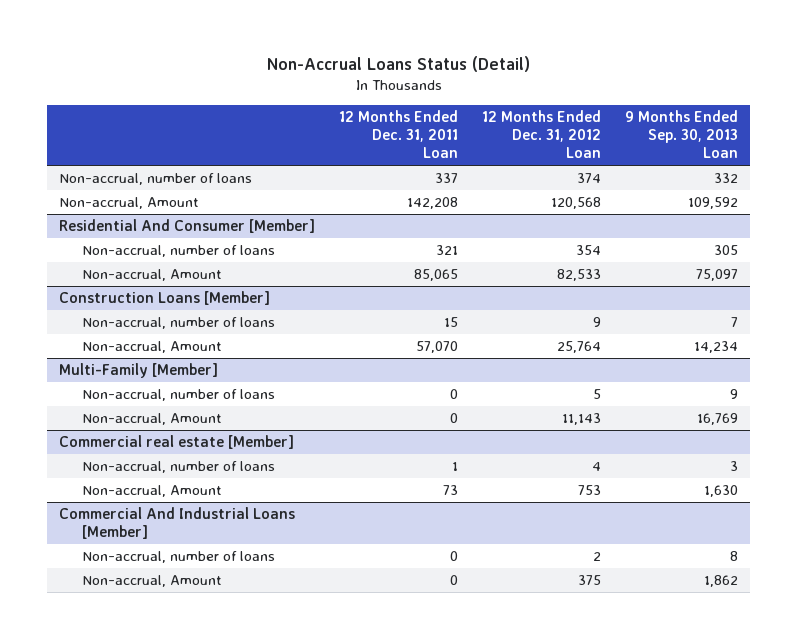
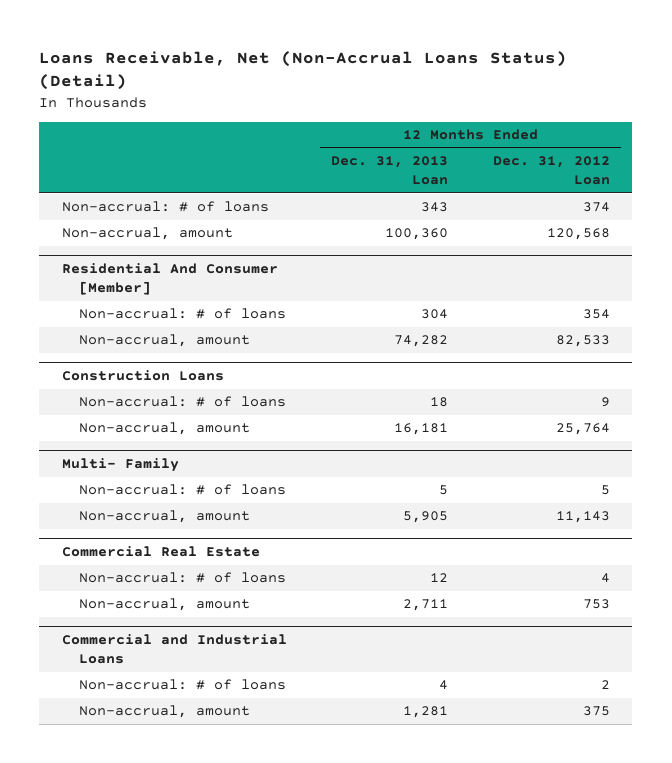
- Non-Accrual Loans Status (Detail)
+ Loans Receivable, Net (Non-Accrual Loans Status) (Detail)
- | 12 Months Ended Dec. 31, 2011 Loan | 12 Months Ended Dec. 31, 2012 Loan | 9 Months Ended Sep. 30, 2013 Loan
+ | 12 Months Ended Dec. 31, 2013 Loan | 12 Months Ended Dec. 31, 2012 Loan
- Non-accrual, number of loans | 337 | 374 | 332
- Non-accrual, Amount | 142,208 | 120,568 | 109,592
+ Non-accrual: # of loans | 343 | 374
+ Non-accrual, amount | 100,360 | 120,568
@ Residential And Consumer [Member]
- Non-accrual, number of loans | 321 | 354 | 305
- Non-accrual, Amount | 85,065 | 82,533 | 75,097
- Construction Loans [Member]
- Non-accrual, number of loans | 15 | 9 | 7
- Non-accrual, Amount | 57,070 | 25,764 | 14,234
- Multi-Family [Member]
- Non-accrual, number of loans | 0 | 5 | 9
- Non-accrual, Amount | 0 | 11,143 | 16,769
- Commercial real estate [Member]
- Non-accrual, number of loans | 1 | 4 | 3
- Non-accrual, Amount | 73 | 753 | 1,630
- Commercial And Industrial Loans [Member]
- Non-accrual, number of loans | 0 | 2 | 8
- Non-accrual, Amount | 0 | 375 | 1,862
@ Residential And Consumer [Member]
+ Non-accrual: # of loans | 304 | 354
+ Non-accrual, amount | 74,282 | 82,533
+ Construction Loans
+ Non-accrual: # of loans | 18 | 9
+ Non-accrual, amount | 16,181 | 25,764
+ Multi- Family
+ Non-accrual: # of loans | 5 | 5
+ Non-accrual, amount | 5,905 | 11,143
+ Commercial Real Estate
+ Non-accrual: # of loans | 12 | 4
+ Non-accrual, amount | 2,711 | 753
+ Commercial and Industrial Loans
+ Non-accrual: # of loans | 4 | 2
+ Non-accrual, amount | 1,281 | 375

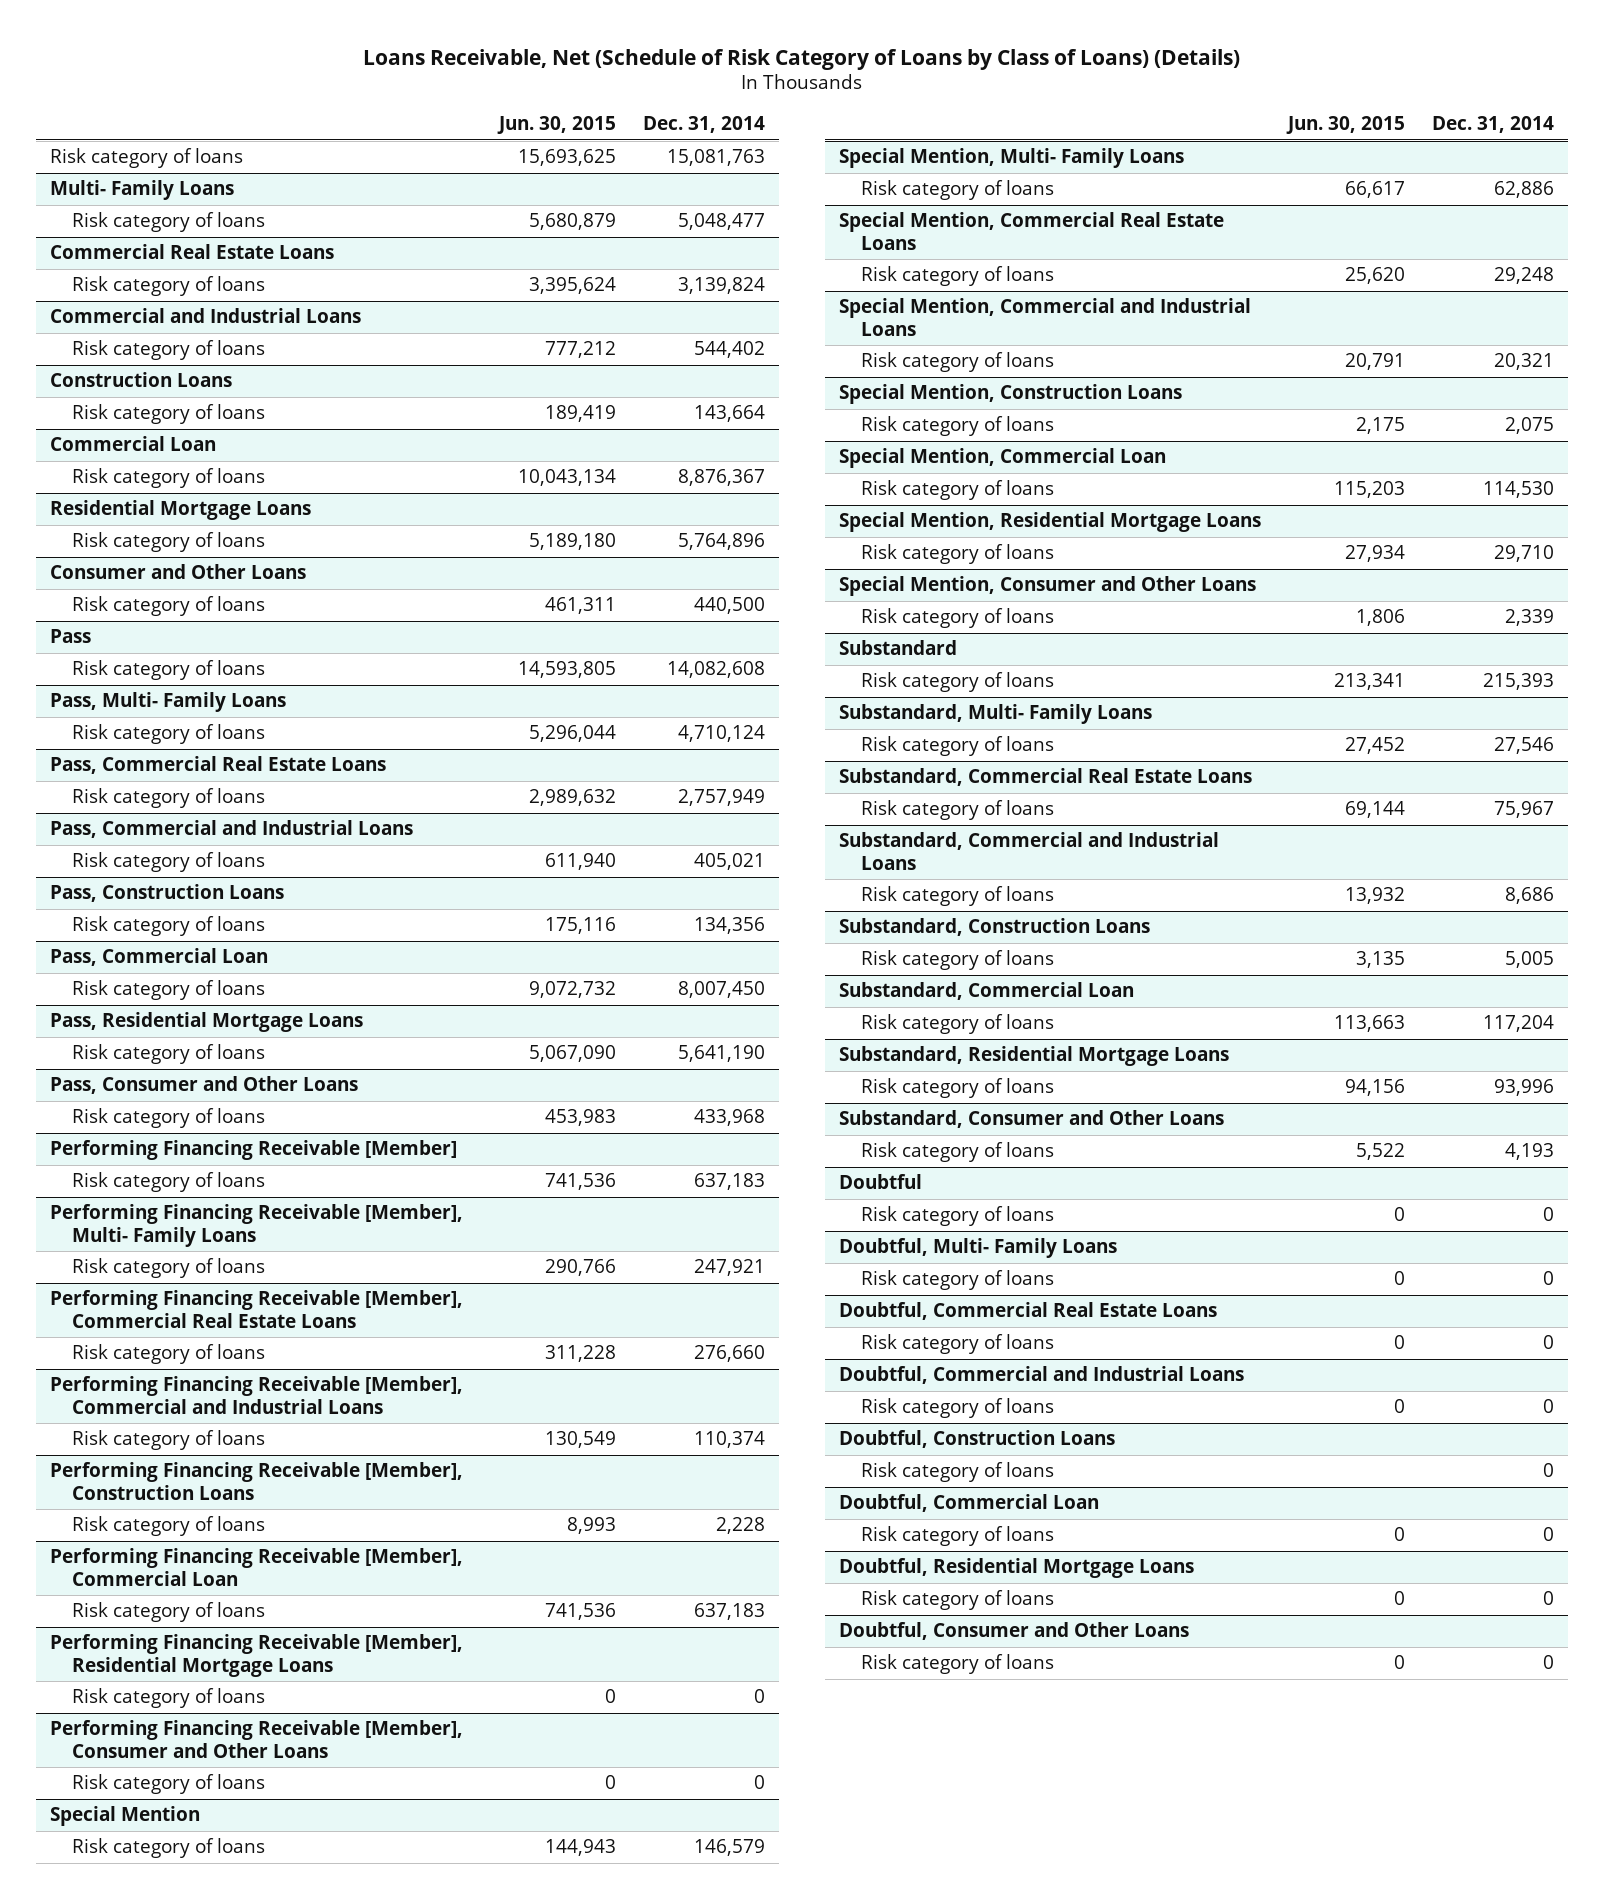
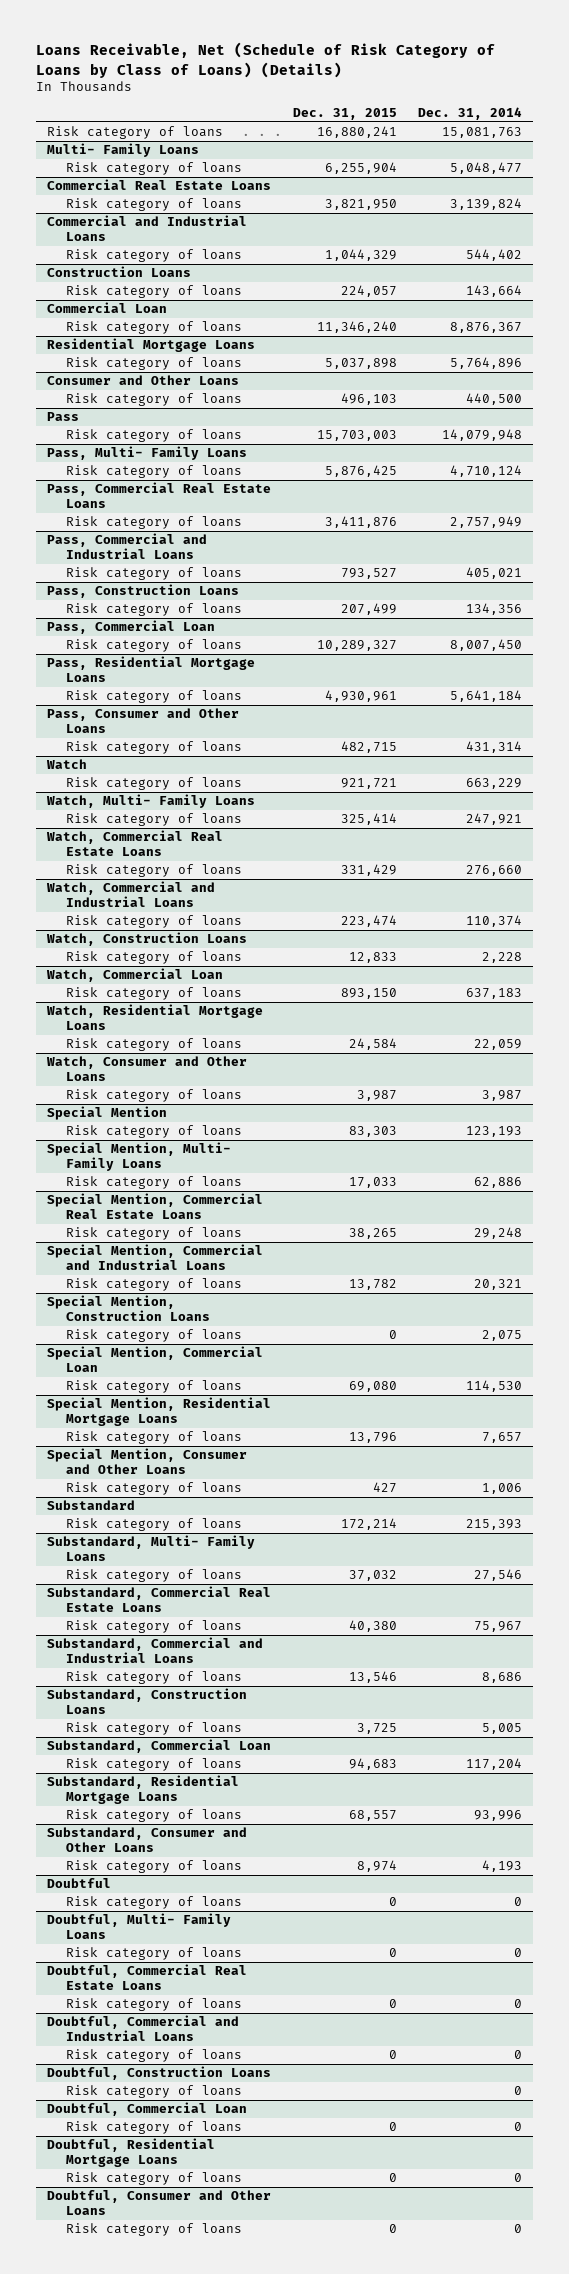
- | Jun. 30, 2015 | Dec. 31, 2014
+ | Dec. 31, 2015 | Dec. 31, 2014
@ Pass
- Risk category of loans | 14,593,805 | 14,082,608
+ Risk category of loans | 15,703,003 | 14,079,948
@ Pass, Residential Mortgage Loans
- Risk category of loans | 5,067,090 | 5,641,190
+ Risk category of loans | 4,930,961 | 5,641,184
@ Pass, Consumer and Other Loans
- Risk category of loans | 453,983 | 433,968
- Performing Financing Receivable [Member]
- Risk category of loans | 741,536 | 637,183
- Performing Financing Receivable [Member], Multi- Family Loans
@ Pass, Consumer and Other Loans
+ Risk category of loans | 482,715 | 431,314
+ Watch
+ Risk category of loans | 921,721 | 663,229
+ Watch, Multi- Family Loans
- Performing Financing Receivable [Member], Commercial Real Estate Loans
+ Watch, Commercial Real Estate Loans
- Performing Financing Receivable [Member], Commercial and Industrial Loans
+ Watch, Commercial and Industrial Loans
- Performing Financing Receivable [Member], Construction Loans
+ Watch, Construction Loans
- Performing Financing Receivable [Member], Commercial Loan
+ Watch, Commercial Loan
- Performing Financing Receivable [Member], Residential Mortgage Loans
- Risk category of loans | 0 | 0
- Performing Financing Receivable [Member], Consumer and Other Loans
- Risk category of loans | 0 | 0
+ Watch, Residential Mortgage Loans
+ Risk category of loans | 24,584 | 22,059
+ Watch, Consumer and Other Loans
+ Risk category of loans | 3,987 | 3,987
@ Special Mention
- Risk category of loans | 144,943 | 146,579
+ Risk category of loans | 83,303 | 123,193
@ Special Mention, Residential Mortgage Loans
- Risk category of loans | 27,934 | 29,710
+ Risk category of loans | 13,796 | 7,657
@ Special Mention, Consumer and Other Loans
- Risk category of loans | 1,806 | 2,339
+ Risk category of loans | 427 | 1,006

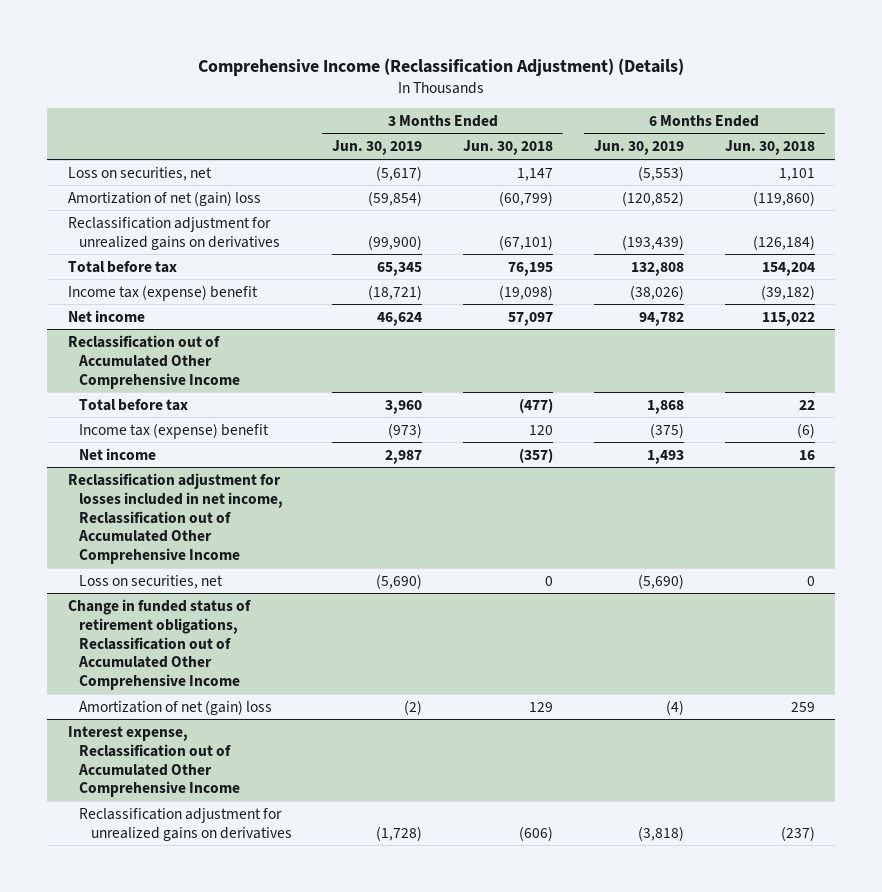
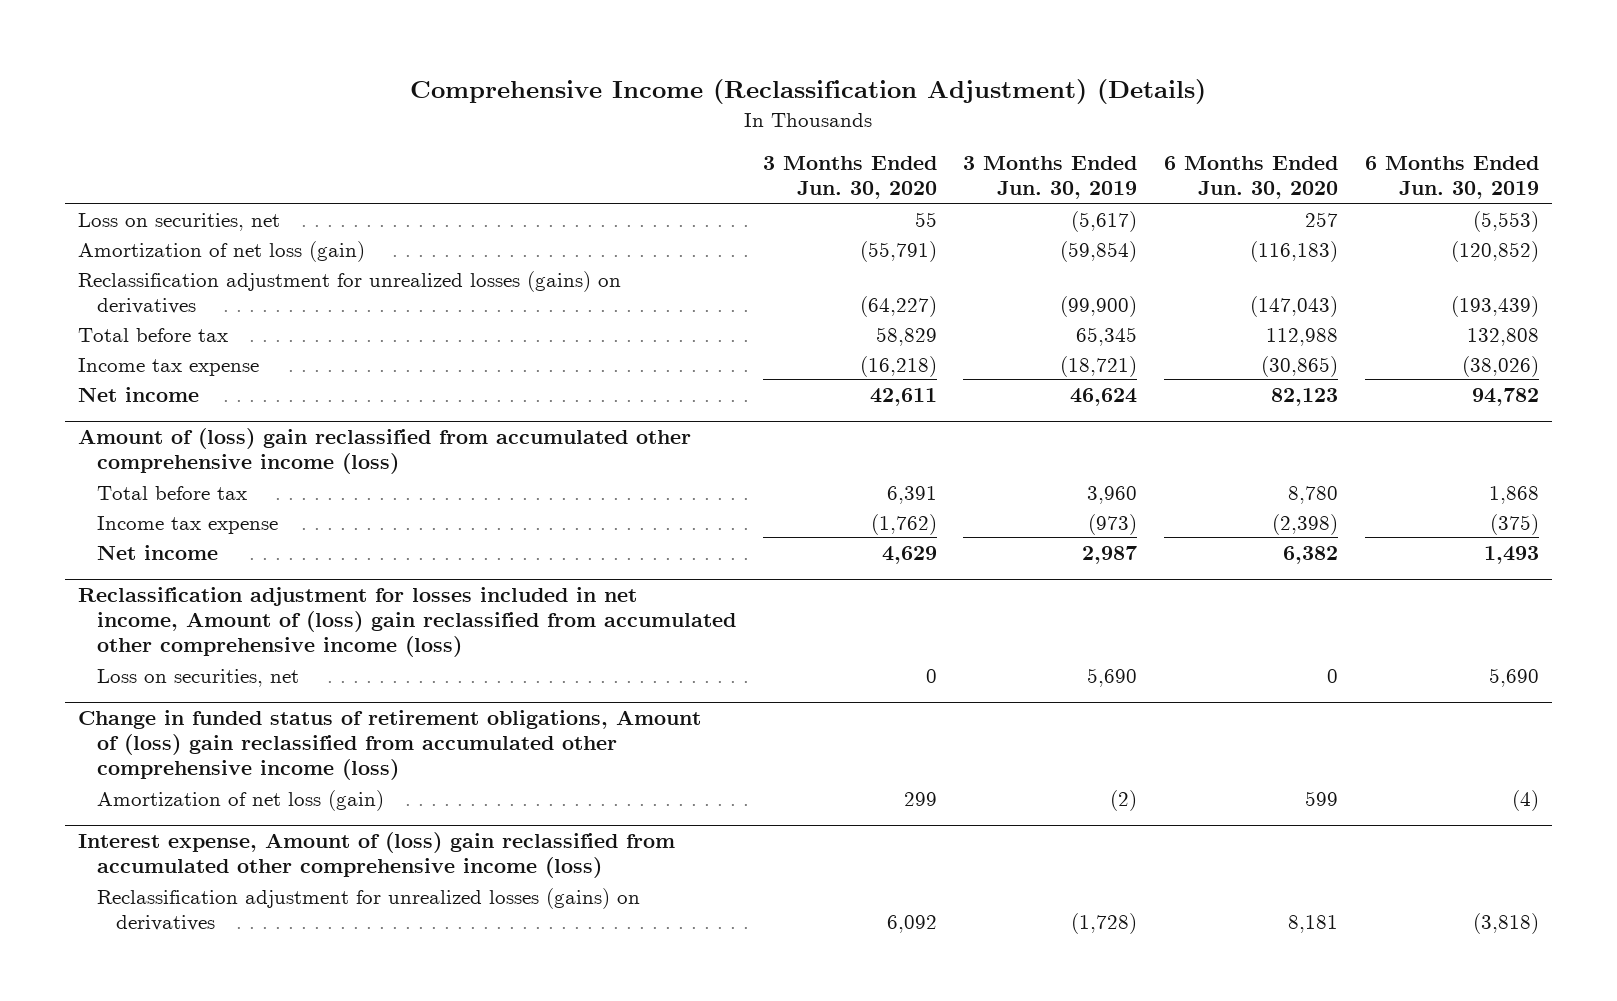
- | 3 Months Ended Jun. 30, 2019 | 3 Months Ended Jun. 30, 2018 | 6 Months Ended Jun. 30, 2019 | 6 Months Ended Jun. 30, 2018
+ | 3 Months Ended Jun. 30, 2020 | 3 Months Ended Jun. 30, 2019 | 6 Months Ended Jun. 30, 2020 | 6 Months Ended Jun. 30, 2019
- Amortization of net (gain) loss | (59,854) | (60,799) | (120,852) | (119,860)
- Reclassification adjustment for unrealized gains on derivatives | (99,900) | (67,101) | (193,439) | (126,184)
+ Amortization of net loss (gain) | (55,791) | (59,854) | (116,183) | (120,852)
+ Reclassification adjustment for unrealized losses (gains) on derivatives | (64,227) | (99,900) | (147,043) | (193,439)
- Income tax (expense) benefit | (18,721) | (19,098) | (38,026) | (39,182)
+ Income tax expense | (16,218) | (18,721) | (30,865) | (38,026)
- Reclassification out of Accumulated Other Comprehensive Income
+ Amount of (loss) gain reclassified from accumulated other comprehensive income (loss)
- Income tax (expense) benefit | (973) | 120 | (375) | (6)
+ Income tax expense | (1,762) | (973) | (2,398) | (375)
- Reclassification adjustment for losses included in net income, Reclassification out of Accumulated Other Comprehensive Income
- Loss on securities, net | (5,690) | 0 | (5,690) | 0
- Change in funded status of retirement obligations, Reclassification out of Accumulated Other Comprehensive Income
- Amortization of net (gain) loss | (2) | 129 | (4) | 259
- Interest expense, Reclassification out of Accumulated Other Comprehensive Income
- Reclassification adjustment for unrealized gains on derivatives | (1,728) | (606) | (3,818) | (237)
+ Reclassification adjustment for losses included in net income, Amount of (loss) gain reclassified from accumulated other comprehensive income (loss)
+ Loss on securities, net | 0 | 5,690 | 0 | 5,690
+ Change in funded status of retirement obligations, Amount of (loss) gain reclassified from accumulated other comprehensive income (loss)
+ Amortization of net loss (gain) | 299 | (2) | 599 | (4)
+ Interest expense, Amount of (loss) gain reclassified from accumulated other comprehensive income (loss)
+ Reclassification adjustment for unrealized losses (gains) on derivatives | 6,092 | (1,728) | 8,181 | (3,818)

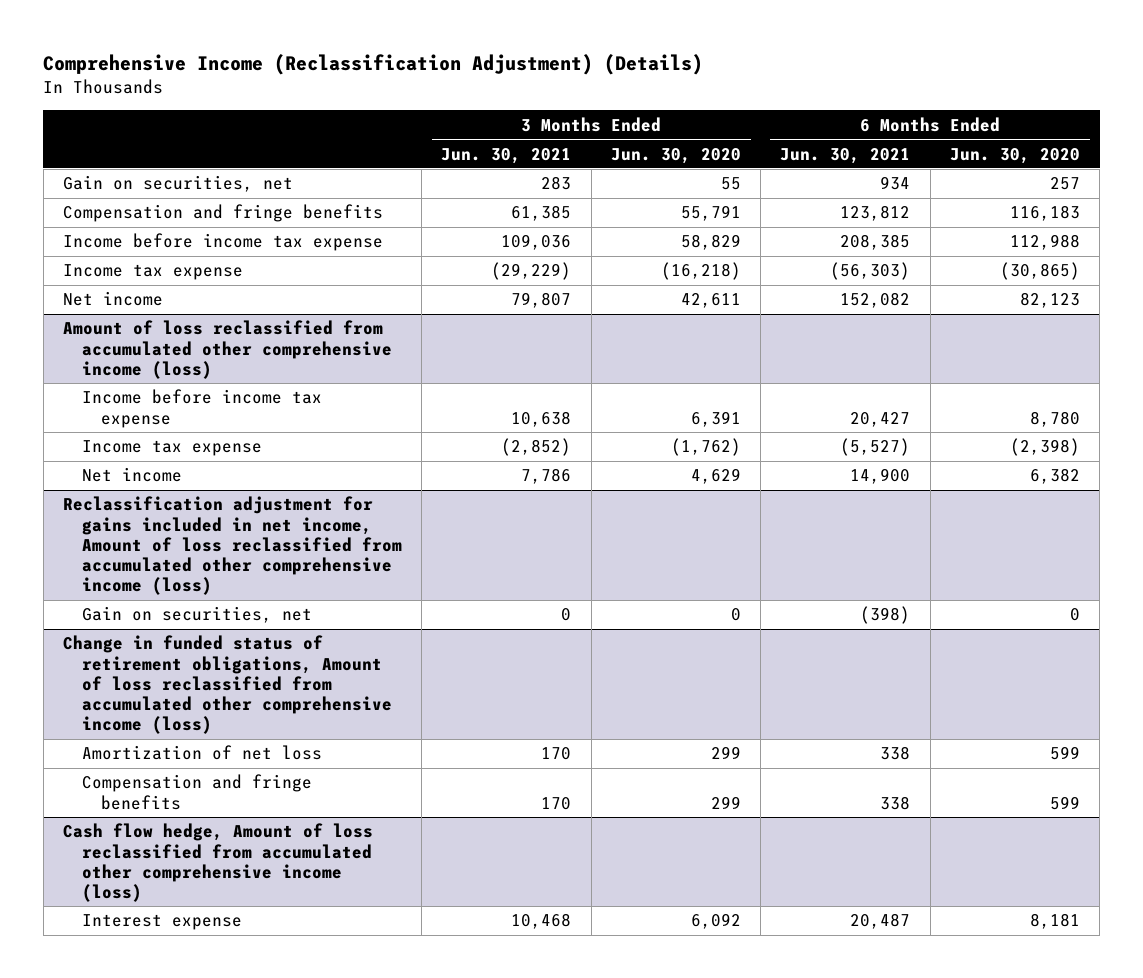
- | 3 Months Ended Jun. 30, 2020 | 3 Months Ended Jun. 30, 2019 | 6 Months Ended Jun. 30, 2020 | 6 Months Ended Jun. 30, 2019
+ | 3 Months Ended Jun. 30, 2021 | 3 Months Ended Jun. 30, 2020 | 6 Months Ended Jun. 30, 2021 | 6 Months Ended Jun. 30, 2020
- Loss on securities, net | 55 | (5,617) | 257 | (5,553)
- Amortization of net loss (gain) | (55,791) | (59,854) | (116,183) | (120,852)
- Reclassification adjustment for unrealized losses (gains) on derivatives | (64,227) | (99,900) | (147,043) | (193,439)
- Total before tax | 58,829 | 65,345 | 112,988 | 132,808
+ Gain on securities, net | 283 | 55 | 934 | 257
+ Compensation and fringe benefits | 61,385 | 55,791 | 123,812 | 116,183
+ Income before income tax expense | 109,036 | 58,829 | 208,385 | 112,988
- Amount of (loss) gain reclassified from accumulated other comprehensive income (loss)
- Total before tax | 6,391 | 3,960 | 8,780 | 1,868
+ Amount of loss reclassified from accumulated other comprehensive income (loss)
+ Income before income tax expense | 10,638 | 6,391 | 20,427 | 8,780
- Reclassification adjustment for losses included in net income, Amount of (loss) gain reclassified from accumulated other comprehensive income (loss)
- Loss on securities, net | 0 | 5,690 | 0 | 5,690
- Change in funded status of retirement obligations, Amount of (loss) gain reclassified from accumulated other comprehensive income (loss)
- Amortization of net loss (gain) | 299 | (2) | 599 | (4)
- Interest expense, Amount of (loss) gain reclassified from accumulated other comprehensive income (loss)
- Reclassification adjustment for unrealized losses (gains) on derivatives | 6,092 | (1,728) | 8,181 | (3,818)
+ Reclassification adjustment for gains included in net income, Amount of loss reclassified from accumulated other comprehensive income (loss)
+ Gain on securities, net | 0 | 0 | (398) | 0
+ Change in funded status of retirement obligations, Amount of loss reclassified from accumulated other comprehensive income (loss)
+ Amortization of net loss | 170 | 299 | 338 | 599
+ Compensation and fringe benefits | 170 | 299 | 338 | 599
+ Cash flow hedge, Amount of loss reclassified from accumulated other comprehensive income (loss)
+ Interest expense | 10,468 | 6,092 | 20,487 | 8,181

